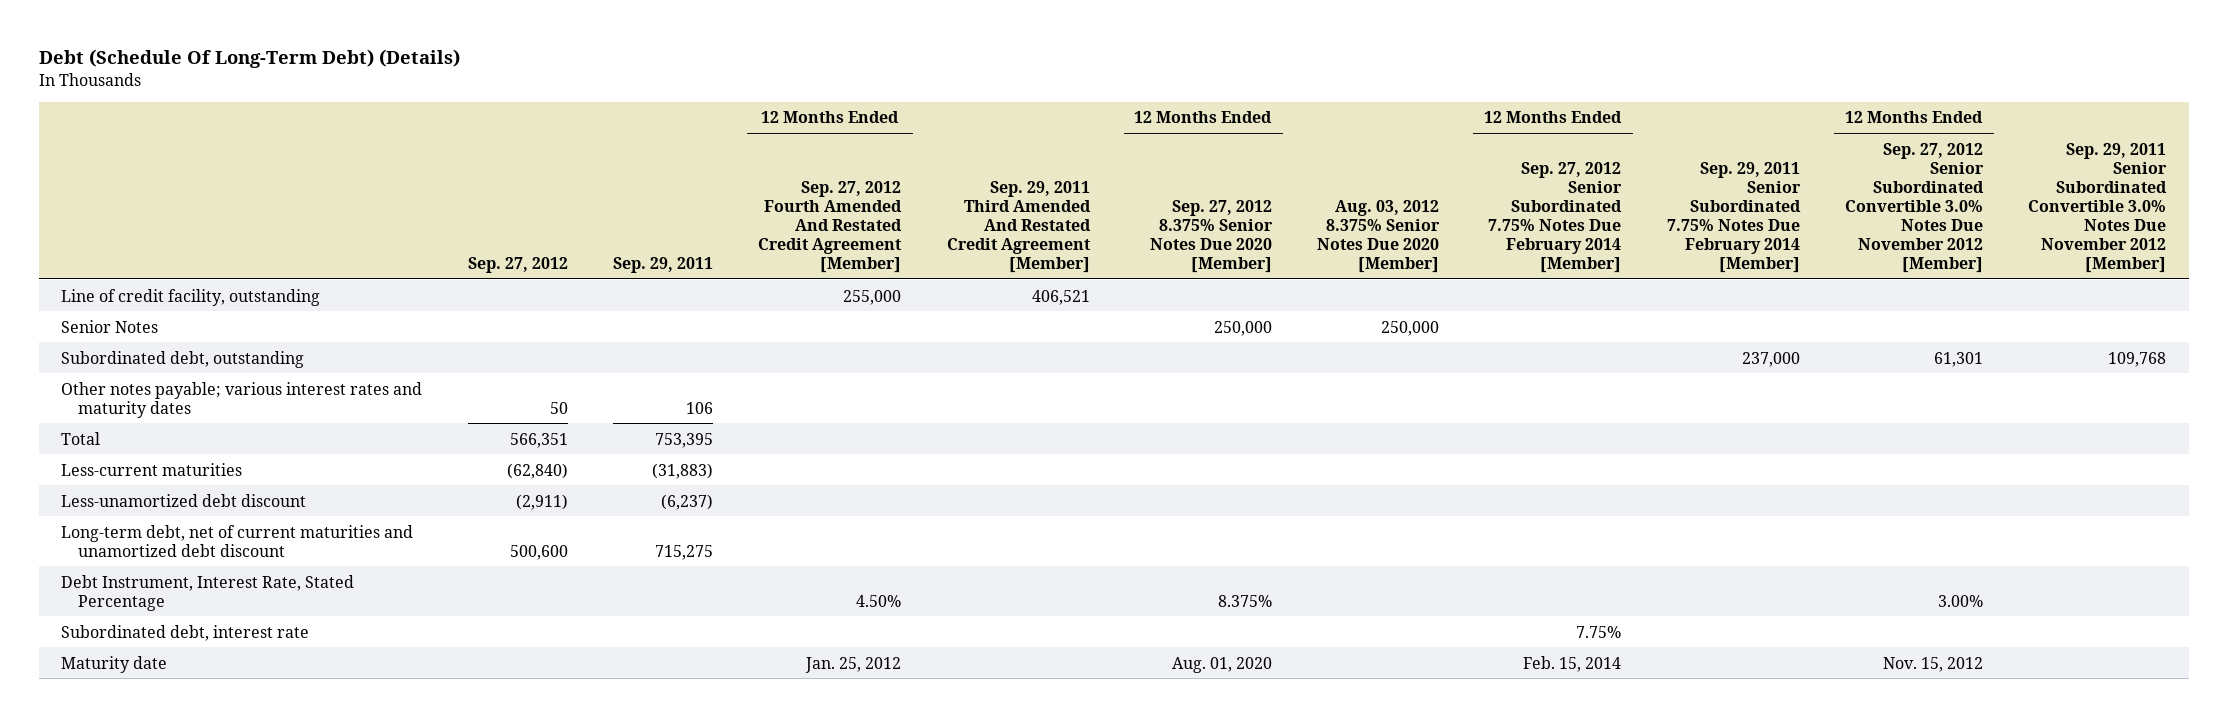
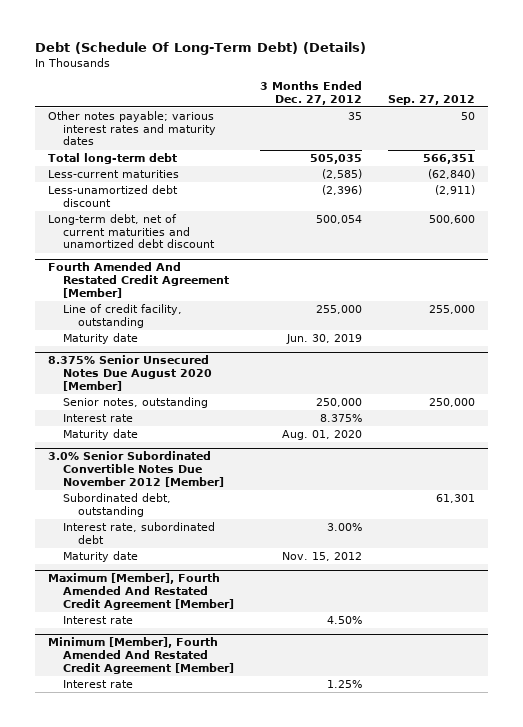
- | Sep. 27, 2012 | Sep. 29, 2011 | 12 Months Ended Sep. 27, 2012 Fourth Amended And Restated Credit Agreement [Member] | Sep. 29, 2011 Third Amended And Restated Credit Agreement [Member] | 12 Months Ended Sep. 27, 2012 8.375% Senior Notes Due 2020 [Member] | Aug. 03, 2012 8.375% Senior Notes Due 2020 [Member] | 12 Months Ended Sep. 27, 2012 Senior Subordinated 7.75% Notes Due February 2014 [Member] | Sep. 29, 2011 Senior Subordinated 7.75% Notes Due February 2014 [Member] | 12 Months Ended Sep. 27, 2012 Senior Subordinated Convertible 3.0% Notes Due November 2012 [Member] | Sep. 29, 2011 Senior Subordinated Convertible 3.0% Notes Due November 2012 [Member]
+ | 3 Months Ended Dec. 27, 2012 | Sep. 27, 2012
- Line of credit facility, outstanding | | | 255,000 | 406,521 | | | | | |
- Senior Notes | | | | | 250,000 | 250,000 | | | |
- Subordinated debt, outstanding | | | | | | | | 237,000 | 61,301 | 109,768
- Total | 566,351 | 753,395 | | | | | | | |
+ Total long-term debt | 505,035 | 566,351
- Debt Instrument, Interest Rate, Stated Percentage | | | 4.50% | | 8.375% | | | | 3.00% |
- Subordinated debt, interest rate | | | | | | | 7.75% | | |
- Maturity date | | | Jan. 25, 2012 | | Aug. 01, 2020 | | Feb. 15, 2014 | | Nov. 15, 2012 |
+ Fourth Amended And Restated Credit Agreement [Member]
+ Line of credit facility, outstanding | 255,000 | 255,000
+ Maturity date | Jun. 30, 2019 |
+ 8.375% Senior Unsecured Notes Due August 2020 [Member]
+ Senior notes, outstanding | 250,000 | 250,000
+ Interest rate | 8.375% |
+ Maturity date | Aug. 01, 2020 |
+ 3.0% Senior Subordinated Convertible Notes Due November 2012 [Member]
+ Subordinated debt, outstanding | | 61,301
+ Interest rate, subordinated debt | 3.00% |
+ Maturity date | Nov. 15, 2012 |
+ Maximum [Member], Fourth Amended And Restated Credit Agreement [Member]
+ Interest rate | 4.50% |
+ Minimum [Member], Fourth Amended And Restated Credit Agreement [Member]
+ Interest rate | 1.25% |

